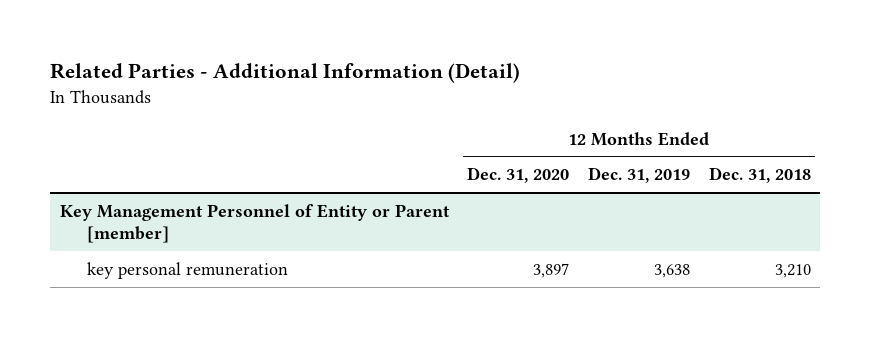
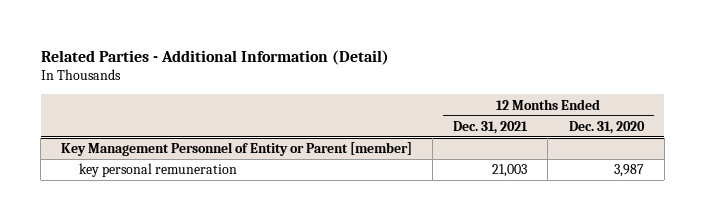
- | 12 Months Ended Dec. 31, 2020 | 12 Months Ended Dec. 31, 2019 | 12 Months Ended Dec. 31, 2018
+ | 12 Months Ended Dec. 31, 2021 | 12 Months Ended Dec. 31, 2020
@ Key Management Personnel of Entity or Parent [member]
- key personal remuneration | 3,897 | 3,638 | 3,210
+ key personal remuneration | 21,003 | 3,987

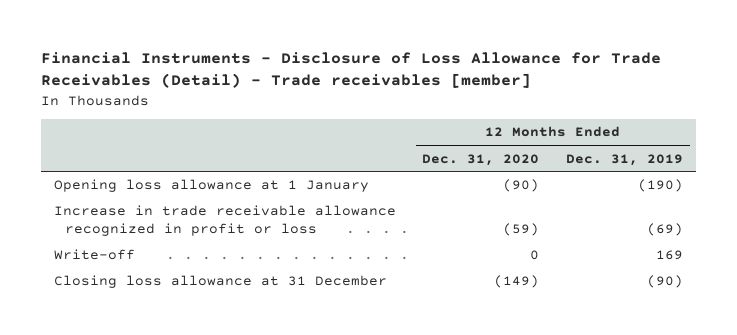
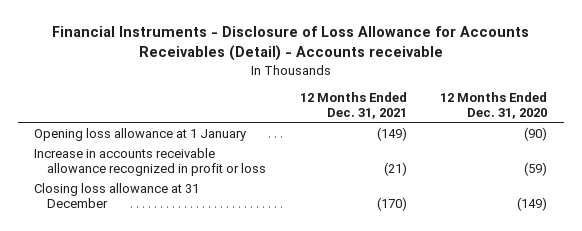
- Financial Instruments - Disclosure of Loss Allowance for Trade Receivables (Detail) - Trade receivables [member]
+ Financial Instruments - Disclosure of Loss Allowance for Accounts Receivables (Detail) - Accounts receivable
- | 12 Months Ended Dec. 31, 2020 | 12 Months Ended Dec. 31, 2019
+ | 12 Months Ended Dec. 31, 2021 | 12 Months Ended Dec. 31, 2020
- Increase in trade receivable allowance recognized in profit or loss | (59) | (69)
- Write-off | 0 | 169
+ Increase in accounts receivable allowance recognized in profit or loss | (21) | (59)

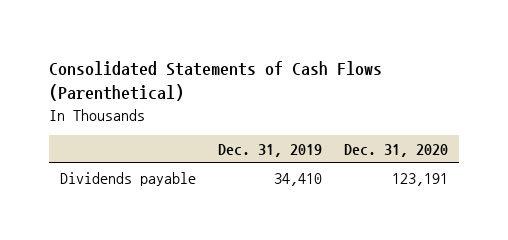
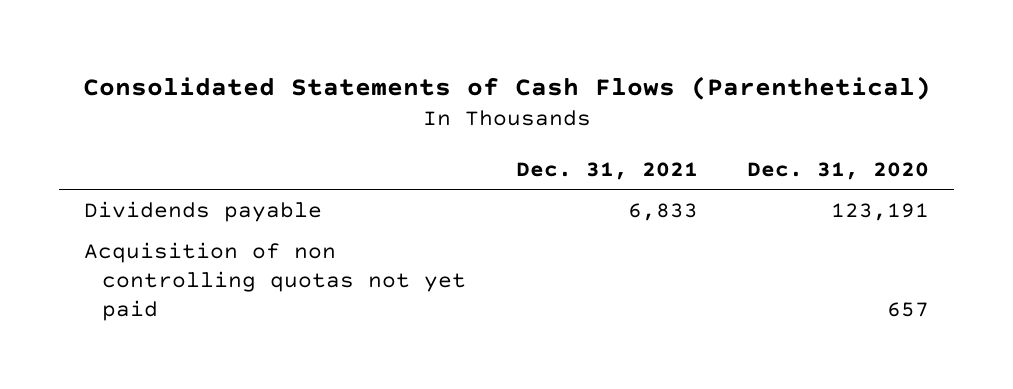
- | Dec. 31, 2019 | Dec. 31, 2020
+ | Dec. 31, 2021 | Dec. 31, 2020
+ Acquisition of non controlling quotas not yet paid | | 657

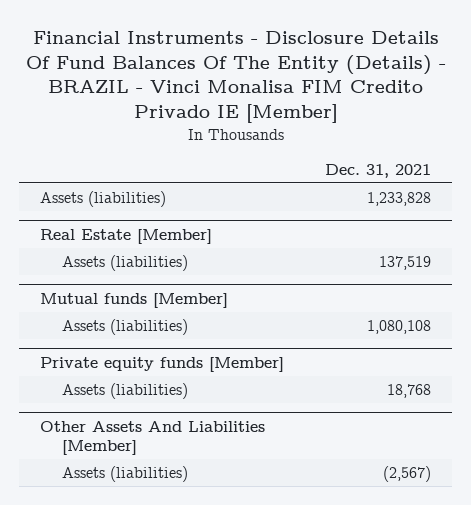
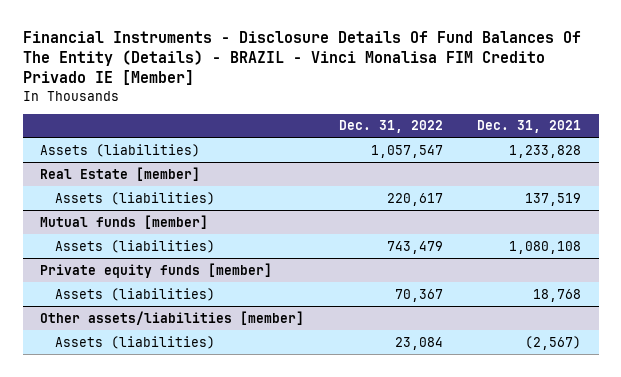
- | Dec. 31, 2021
+ | Dec. 31, 2022 | Dec. 31, 2021
- Real Estate [Member]
+ Real Estate [member]
- Mutual funds [Member]
+ Mutual funds [member]
- Private equity funds [Member]
+ Private equity funds [member]
- Other Assets And Liabilities [Member]
+ Other assets/liabilities [member]

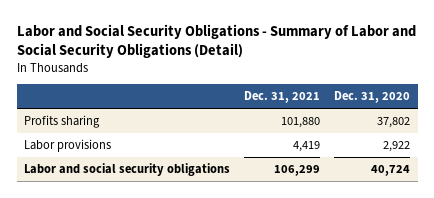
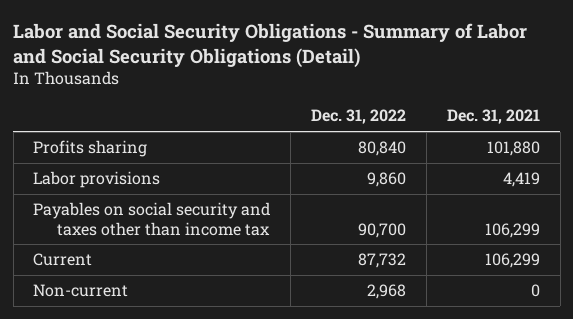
- | Dec. 31, 2021 | Dec. 31, 2020
+ | Dec. 31, 2022 | Dec. 31, 2021
- Labor and social security obligations | 106,299 | 40,724
+ Payables on social security and taxes other than income tax | 90,700 | 106,299
+ Current | 87,732 | 106,299
+ Non-current | 2,968 | 0

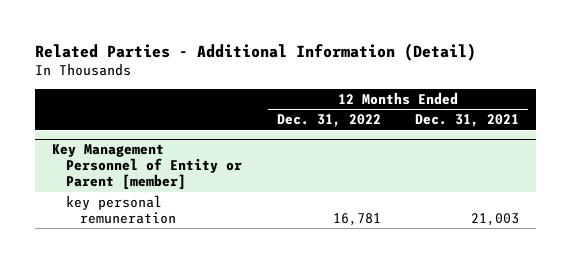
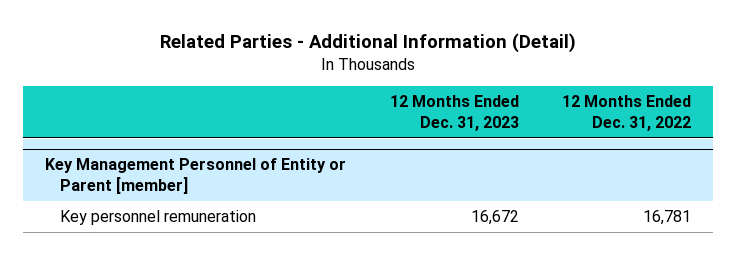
- | 12 Months Ended Dec. 31, 2022 | 12 Months Ended Dec. 31, 2021
+ | 12 Months Ended Dec. 31, 2023 | 12 Months Ended Dec. 31, 2022
@ Key Management Personnel of Entity or Parent [member]
- key personal remuneration | 16,781 | 21,003
+ Key personnel remuneration | 16,672 | 16,781

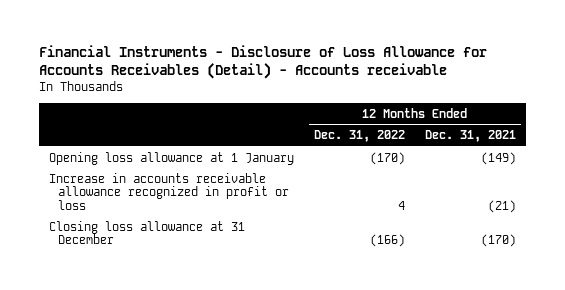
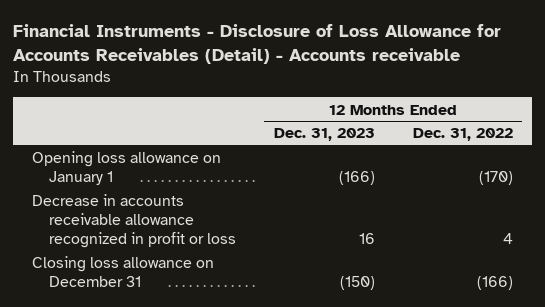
- | 12 Months Ended Dec. 31, 2022 | 12 Months Ended Dec. 31, 2021
+ | 12 Months Ended Dec. 31, 2023 | 12 Months Ended Dec. 31, 2022
- Opening loss allowance at 1 January | (170) | (149)
- Increase in accounts receivable allowance recognized in profit or loss | 4 | (21)
- Closing loss allowance at 31 December | (166) | (170)
+ Opening loss allowance on January 1 | (166) | (170)
+ Decrease in accounts receivable allowance recognized in profit or loss | 16 | 4
+ Closing loss allowance on December 31 | (150) | (166)

